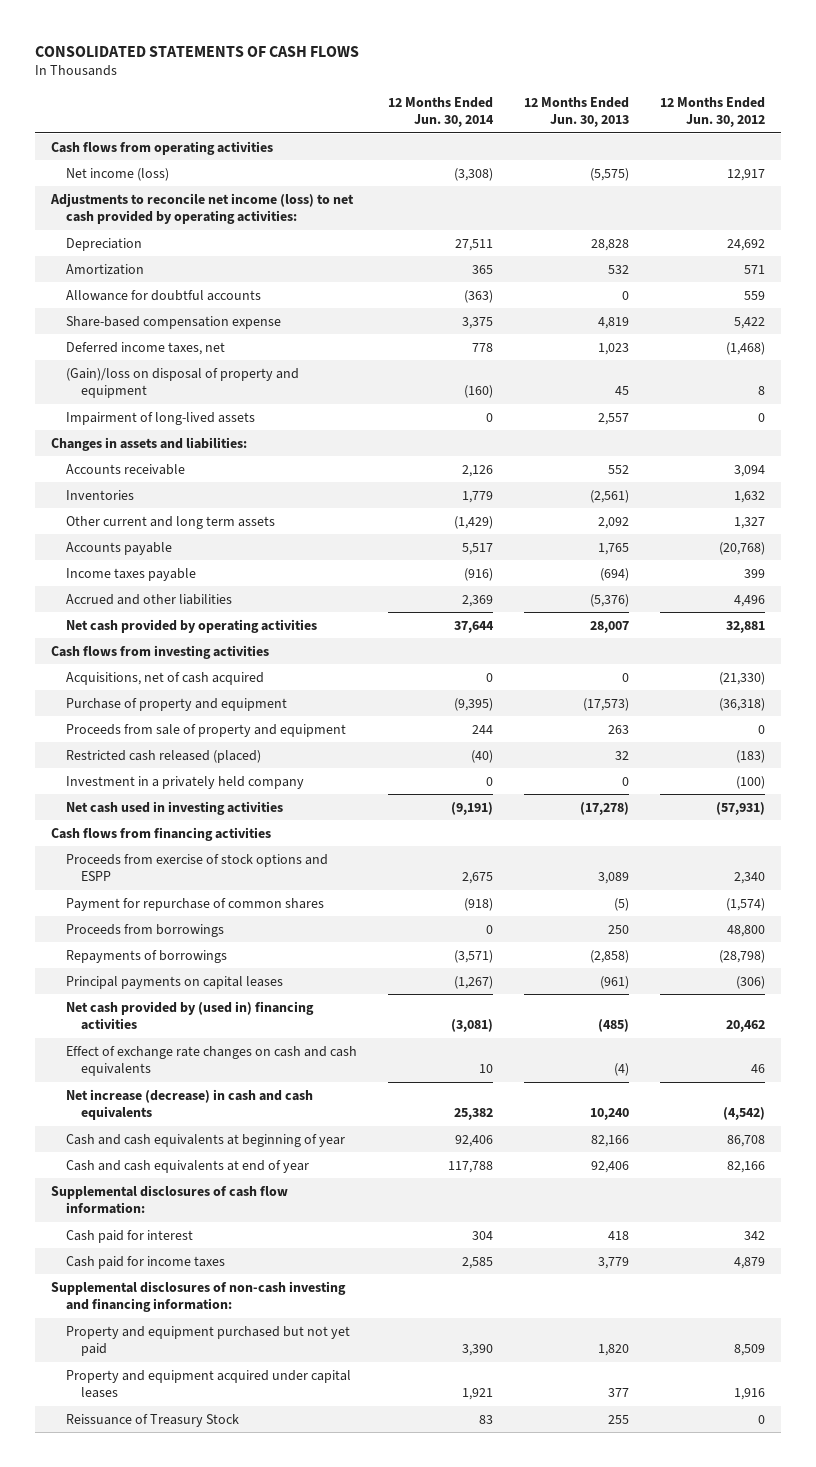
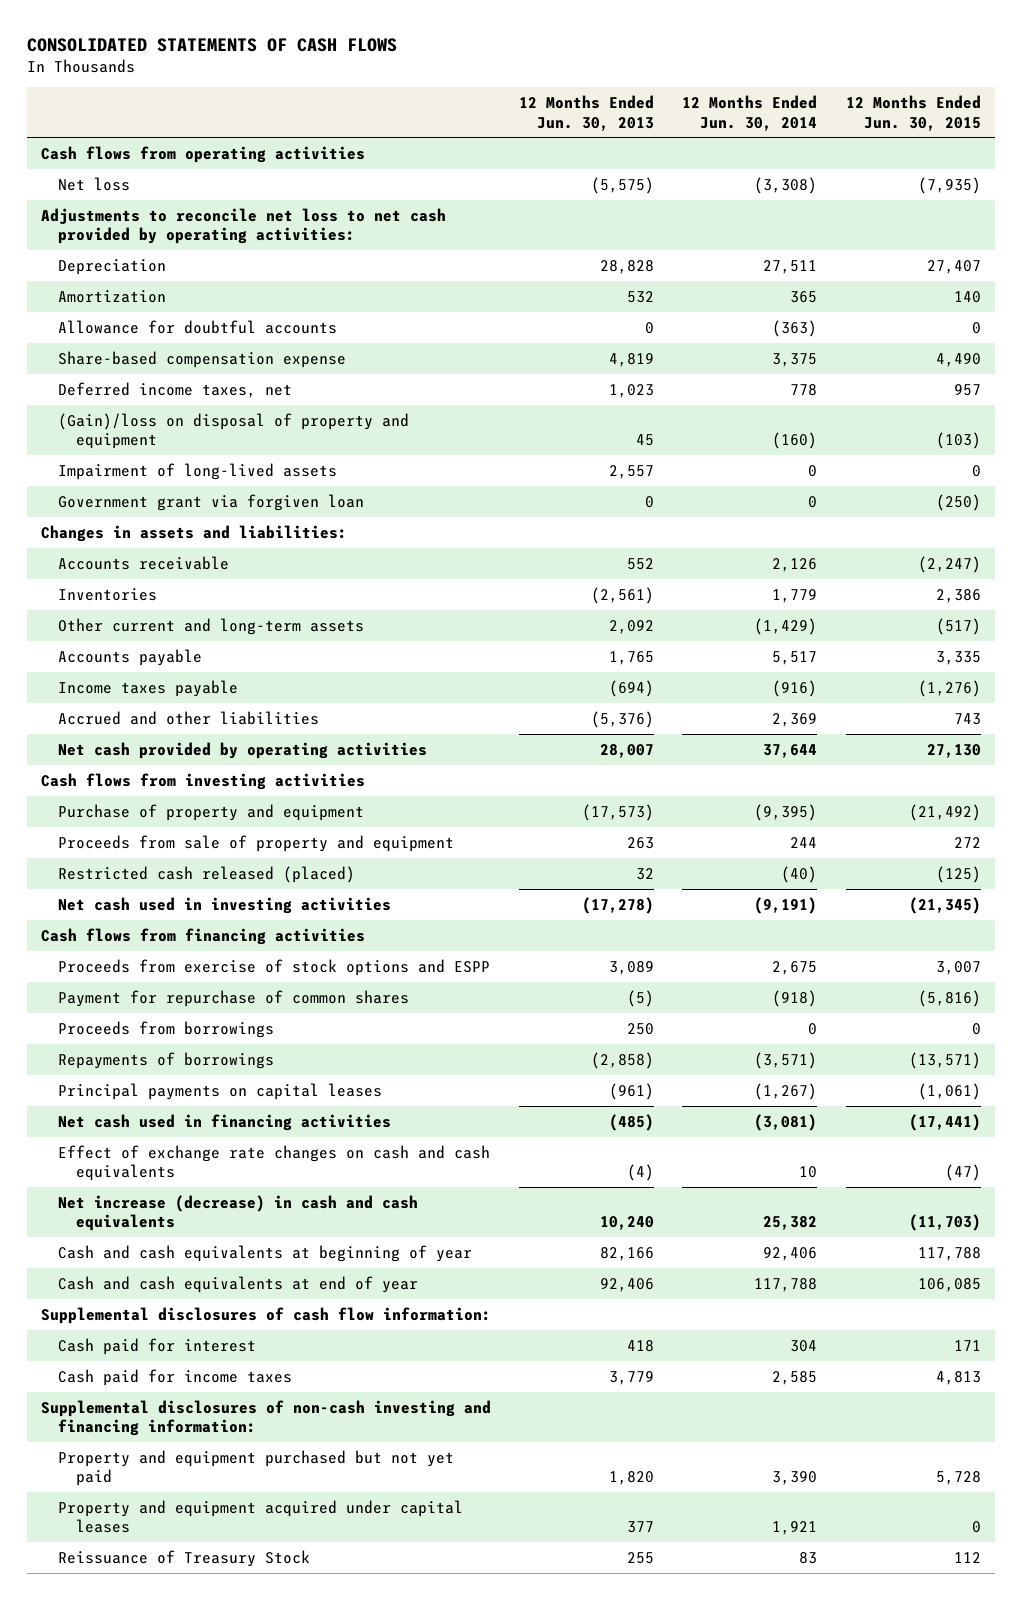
- | 12 Months Ended Jun. 30, 2014 | 12 Months Ended Jun. 30, 2013 | 12 Months Ended Jun. 30, 2012
+ | 12 Months Ended Jun. 30, 2013 | 12 Months Ended Jun. 30, 2014 | 12 Months Ended Jun. 30, 2015
- Net income (loss) | (3,308) | (5,575) | 12,917
- Adjustments to reconcile net income (loss) to net cash provided by operating activities:
+ Net loss | (5,575) | (3,308) | (7,935)
+ Adjustments to reconcile net loss to net cash provided by operating activities:
+ Government grant via forgiven loan | 0 | 0 | (250)
- Other current and long term assets | (1,429) | 2,092 | 1,327
+ Other current and long-term assets | 2,092 | (1,429) | (517)
- Acquisitions, net of cash acquired | 0 | 0 | (21,330)
- Investment in a privately held company | 0 | 0 | (100)
- Net cash provided by (used in) financing activities | (3,081) | (485) | 20,462
+ Net cash used in financing activities | (485) | (3,081) | (17,441)

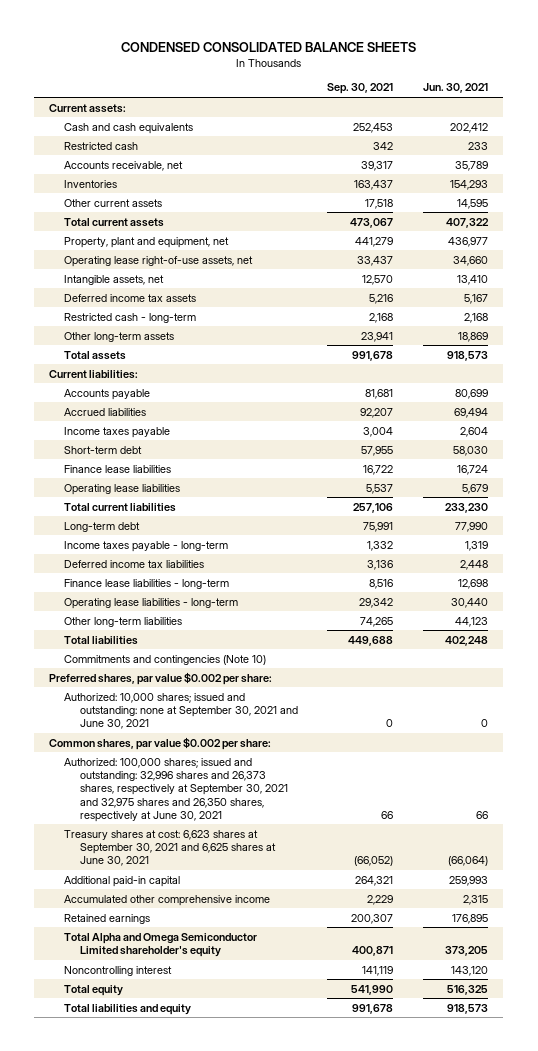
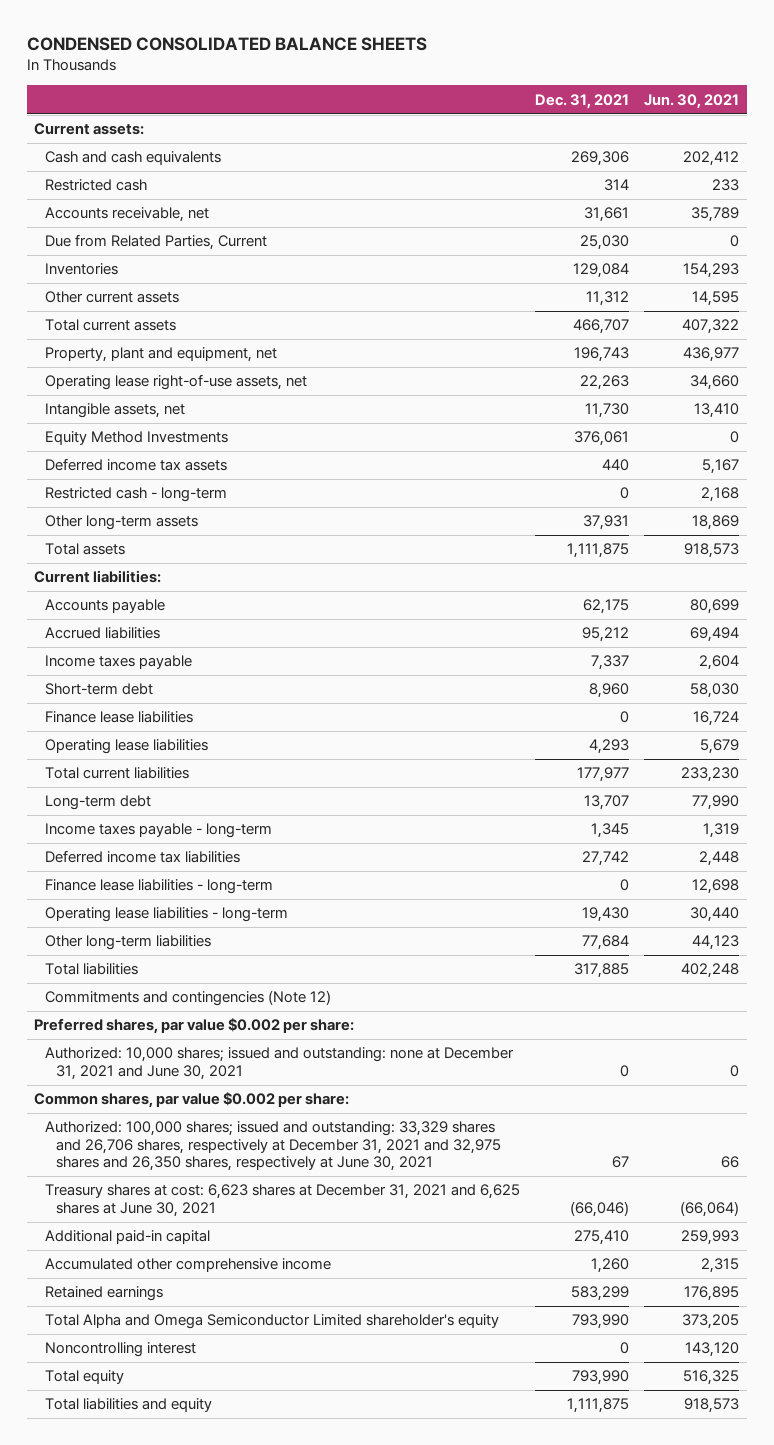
- | Sep. 30, 2021 | Jun. 30, 2021
+ | Dec. 31, 2021 | Jun. 30, 2021
+ Due from Related Parties, Current | 25,030 | 0
+ Equity Method Investments | 376,061 | 0
- Commitments and contingencies (Note 10)
+ Commitments and contingencies (Note 12)
- Authorized: 10,000 shares; issued and outstanding: none at September 30, 2021 and June 30, 2021 | 0 | 0
+ Authorized: 10,000 shares; issued and outstanding: none at December 31, 2021 and June 30, 2021 | 0 | 0
- Authorized: 100,000 shares; issued and outstanding: 32,996 shares and 26,373 shares, respectively at September 30, 2021 and 32,975 shares and 26,350 shares, respectively at June 30, 2021 | 66 | 66
- Treasury shares at cost: 6,623 shares at September 30, 2021 and 6,625 shares at June 30, 2021 | (66,052) | (66,064)
+ Authorized: 100,000 shares; issued and outstanding: 33,329 shares and 26,706 shares, respectively at December 31, 2021 and 32,975 shares and 26,350 shares, respectively at June 30, 2021 | 67 | 66
+ Treasury shares at cost: 6,623 shares at December 31, 2021 and 6,625 shares at June 30, 2021 | (66,046) | (66,064)

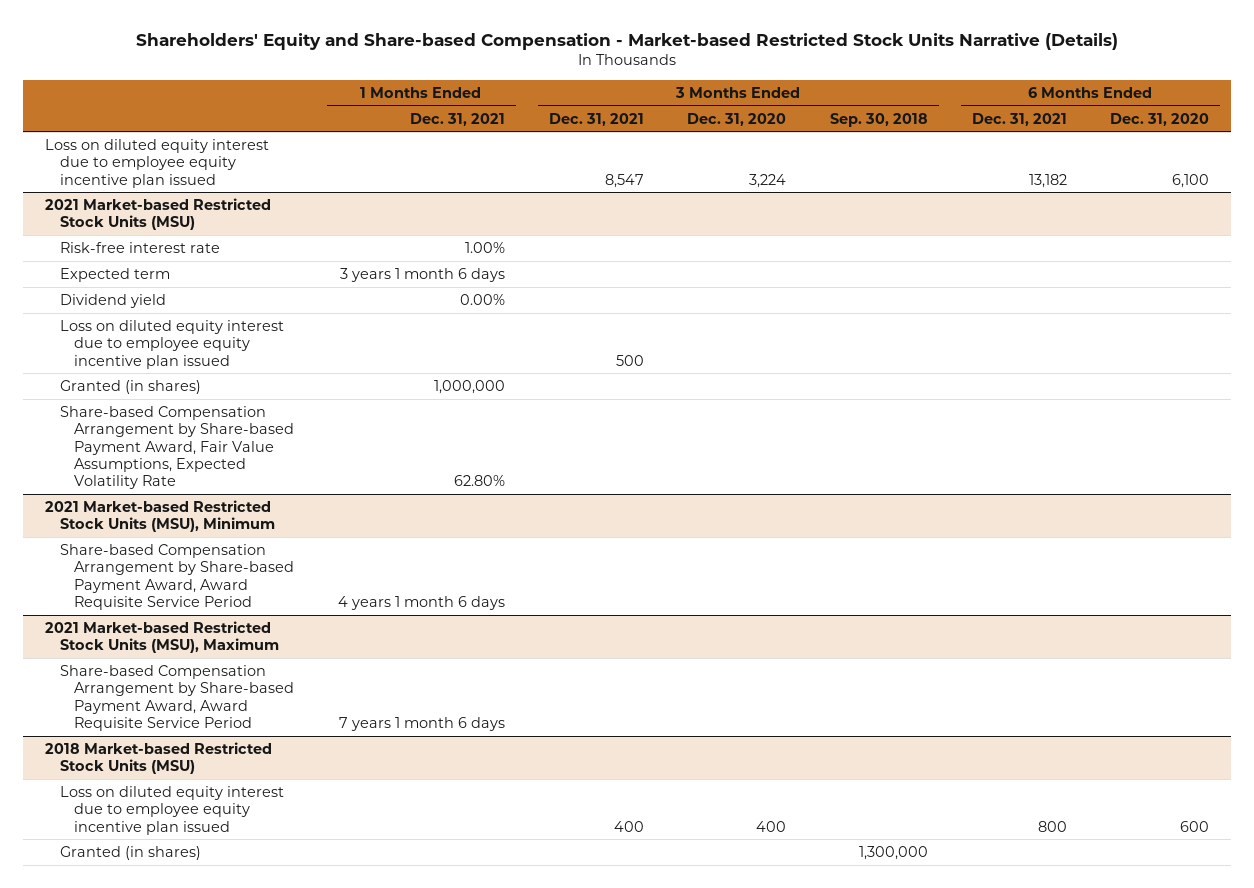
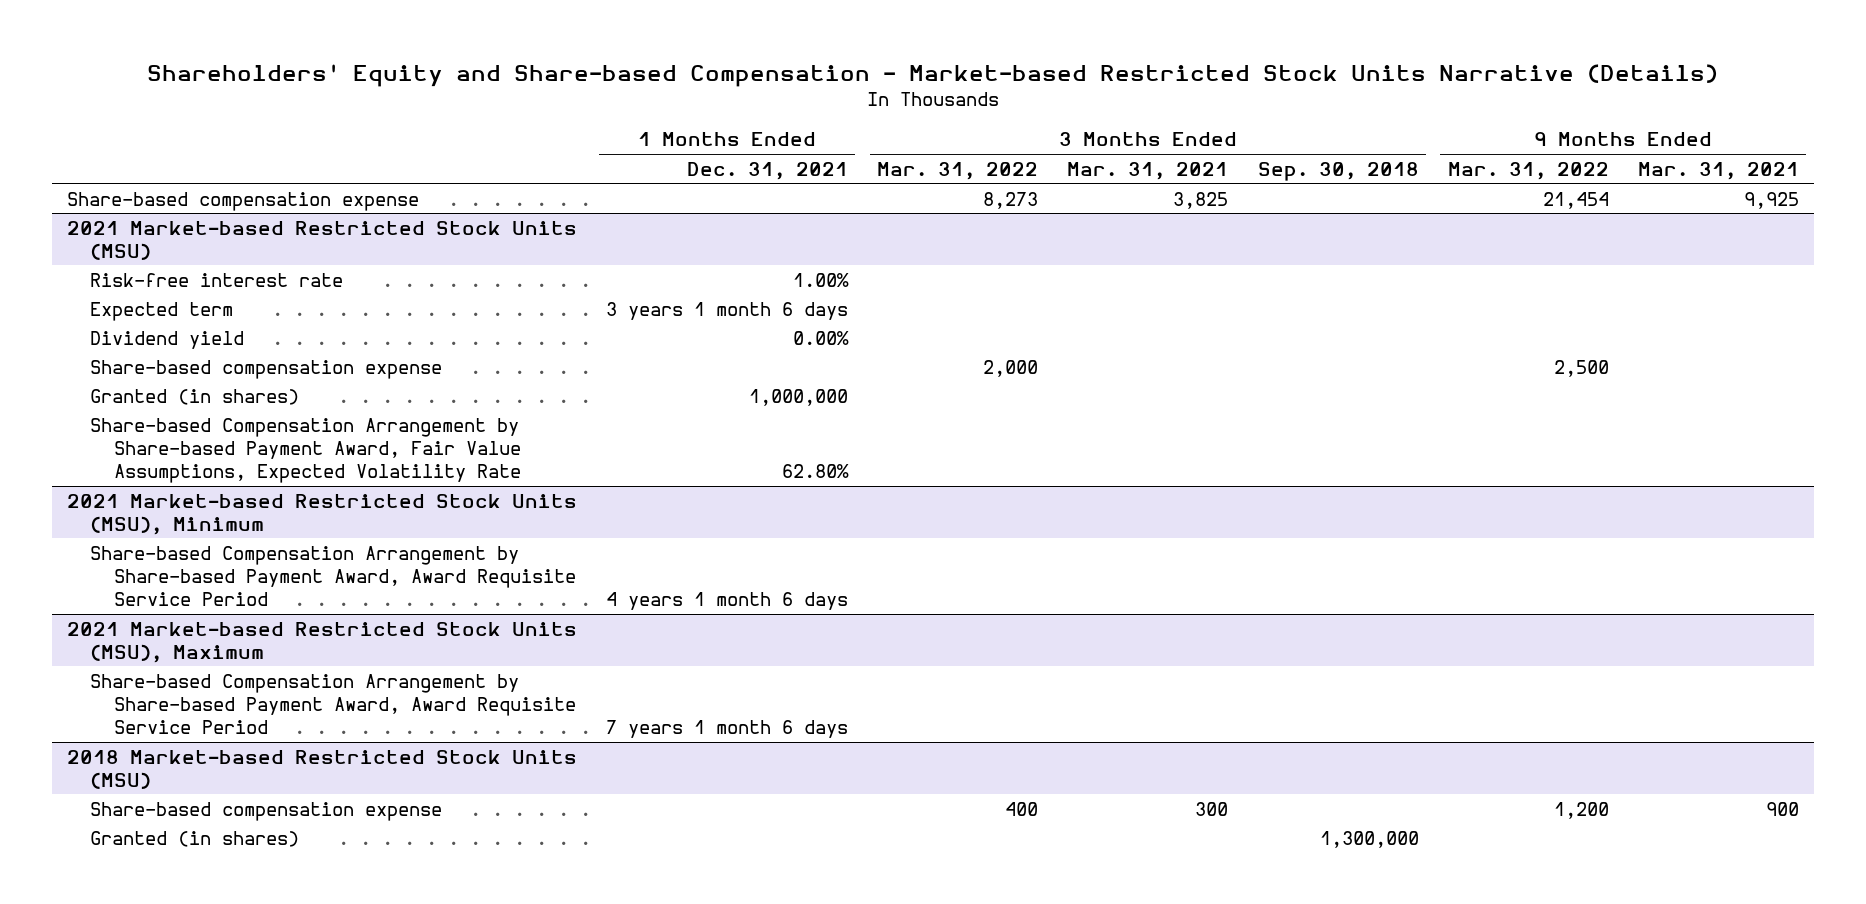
- | 1 Months Ended Dec. 31, 2021 | 3 Months Ended Dec. 31, 2021 | 3 Months Ended Dec. 31, 2020 | 3 Months Ended Sep. 30, 2018 | 6 Months Ended Dec. 31, 2021 | 6 Months Ended Dec. 31, 2020
+ | 1 Months Ended Dec. 31, 2021 | 3 Months Ended Mar. 31, 2022 | 3 Months Ended Mar. 31, 2021 | 3 Months Ended Sep. 30, 2018 | 9 Months Ended Mar. 31, 2022 | 9 Months Ended Mar. 31, 2021
- Loss on diluted equity interest due to employee equity incentive plan issued | | 8,547 | 3,224 | | 13,182 | 6,100
+ Share-based compensation expense | | 8,273 | 3,825 | | 21,454 | 9,925
@ 2021 Market-based Restricted Stock Units (MSU)
- Loss on diluted equity interest due to employee equity incentive plan issued | | 500 | | | |
+ Share-based compensation expense | | 2,000 | | | 2,500 |
@ 2018 Market-based Restricted Stock Units (MSU)
- Loss on diluted equity interest due to employee equity incentive plan issued | | 400 | 400 | | 800 | 600
+ Share-based compensation expense | | 400 | 300 | | 1,200 | 900

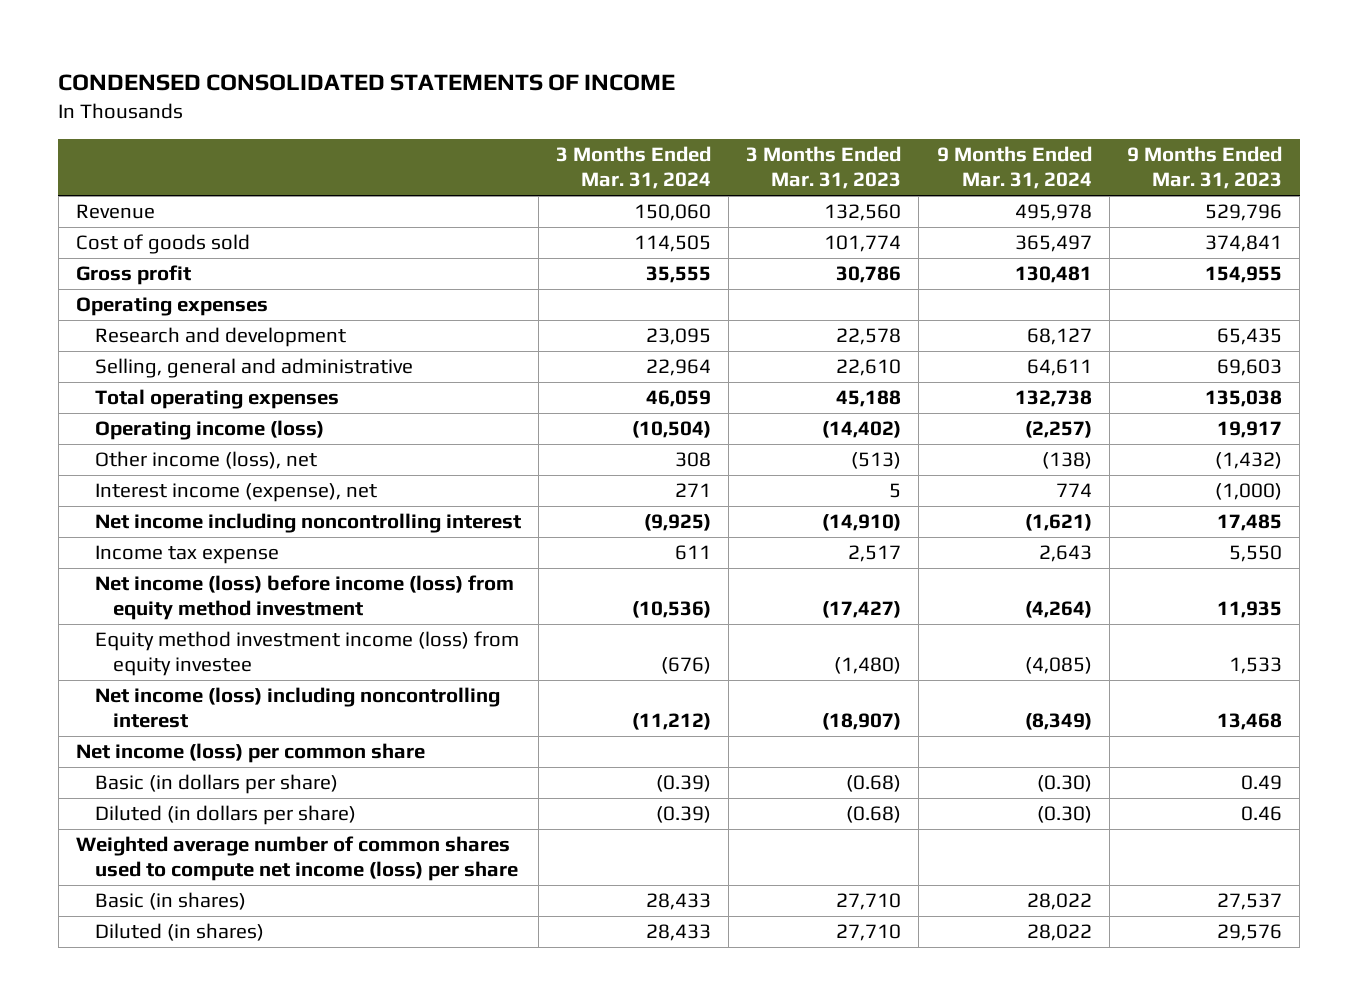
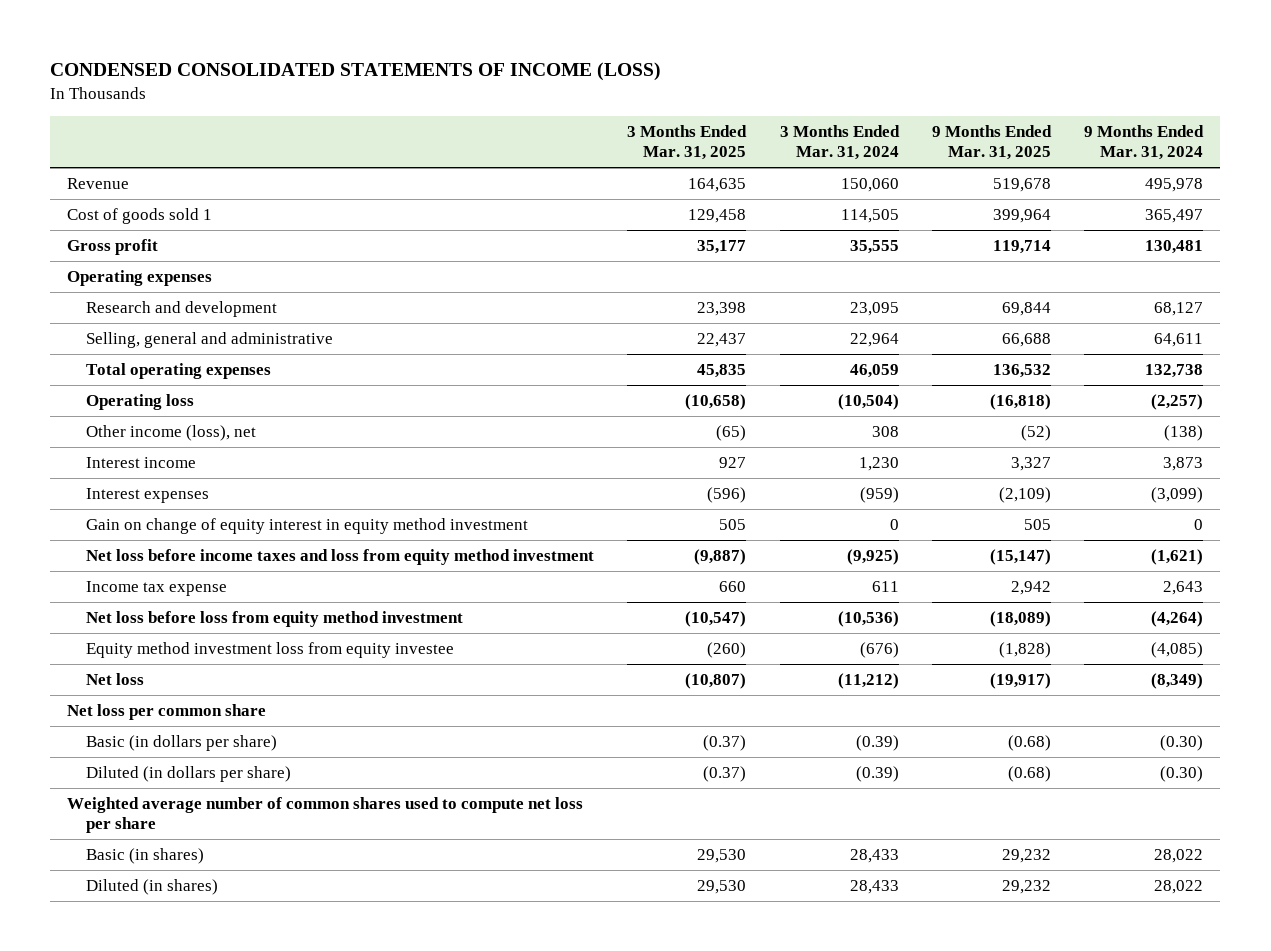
- CONDENSED CONSOLIDATED STATEMENTS OF INCOME
+ CONDENSED CONSOLIDATED STATEMENTS OF INCOME (LOSS)
- | 3 Months Ended Mar. 31, 2024 | 3 Months Ended Mar. 31, 2023 | 9 Months Ended Mar. 31, 2024 | 9 Months Ended Mar. 31, 2023
+ | 3 Months Ended Mar. 31, 2025 | 3 Months Ended Mar. 31, 2024 | 9 Months Ended Mar. 31, 2025 | 9 Months Ended Mar. 31, 2024
- Cost of goods sold | 114,505 | 101,774 | 365,497 | 374,841
+ Cost of goods sold 1 | 129,458 | 114,505 | 399,964 | 365,497
- Operating income (loss) | (10,504) | (14,402) | (2,257) | 19,917
+ Operating loss | (10,658) | (10,504) | (16,818) | (2,257)
- Interest income (expense), net | 271 | 5 | 774 | (1,000)
- Net income including noncontrolling interest | (9,925) | (14,910) | (1,621) | 17,485
+ Interest income | 927 | 1,230 | 3,327 | 3,873
+ Interest expenses | (596) | (959) | (2,109) | (3,099)
+ Gain on change of equity interest in equity method investment | 505 | 0 | 505 | 0
+ Net loss before income taxes and loss from equity method investment | (9,887) | (9,925) | (15,147) | (1,621)
- Net income (loss) before income (loss) from equity method investment | (10,536) | (17,427) | (4,264) | 11,935
- Equity method investment income (loss) from equity investee | (676) | (1,480) | (4,085) | 1,533
- Net income (loss) including noncontrolling interest | (11,212) | (18,907) | (8,349) | 13,468
- Net income (loss) per common share
+ Net loss before loss from equity method investment | (10,547) | (10,536) | (18,089) | (4,264)
+ Equity method investment loss from equity investee | (260) | (676) | (1,828) | (4,085)
+ Net loss | (10,807) | (11,212) | (19,917) | (8,349)
+ Net loss per common share
- Weighted average number of common shares used to compute net income (loss) per share
+ Weighted average number of common shares used to compute net loss per share

